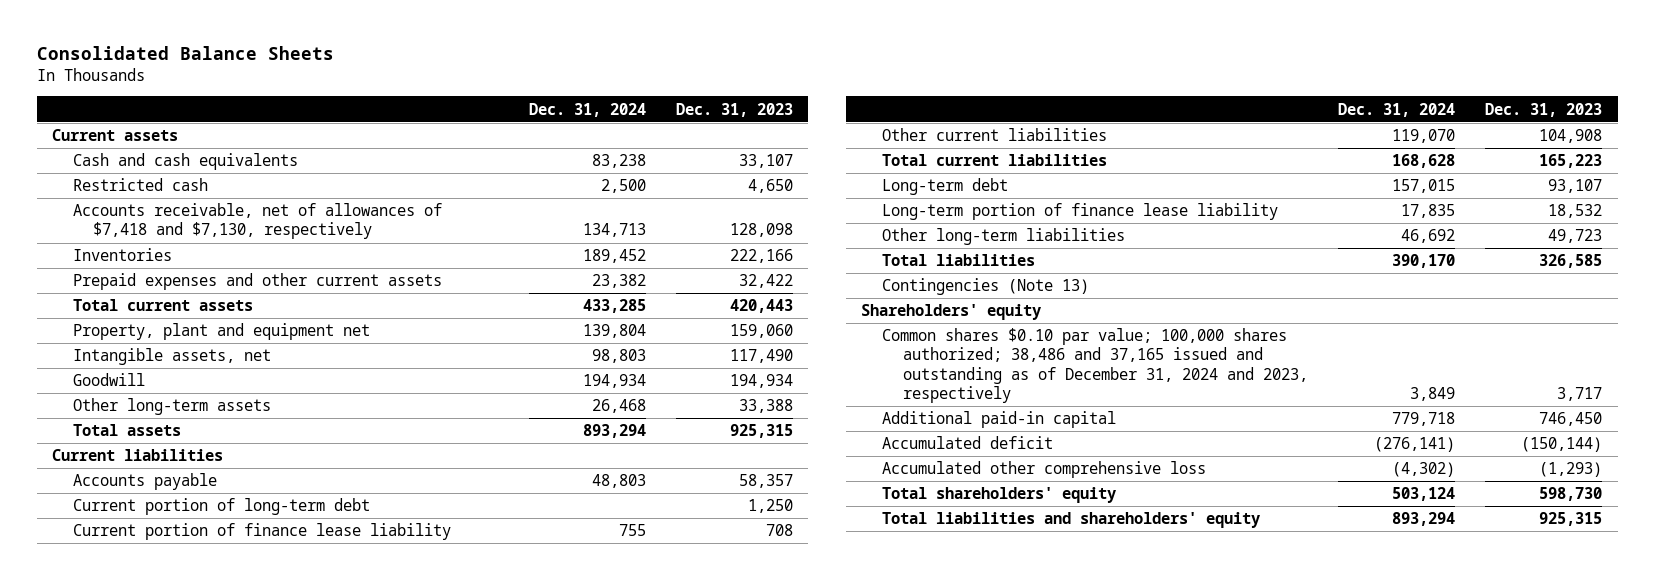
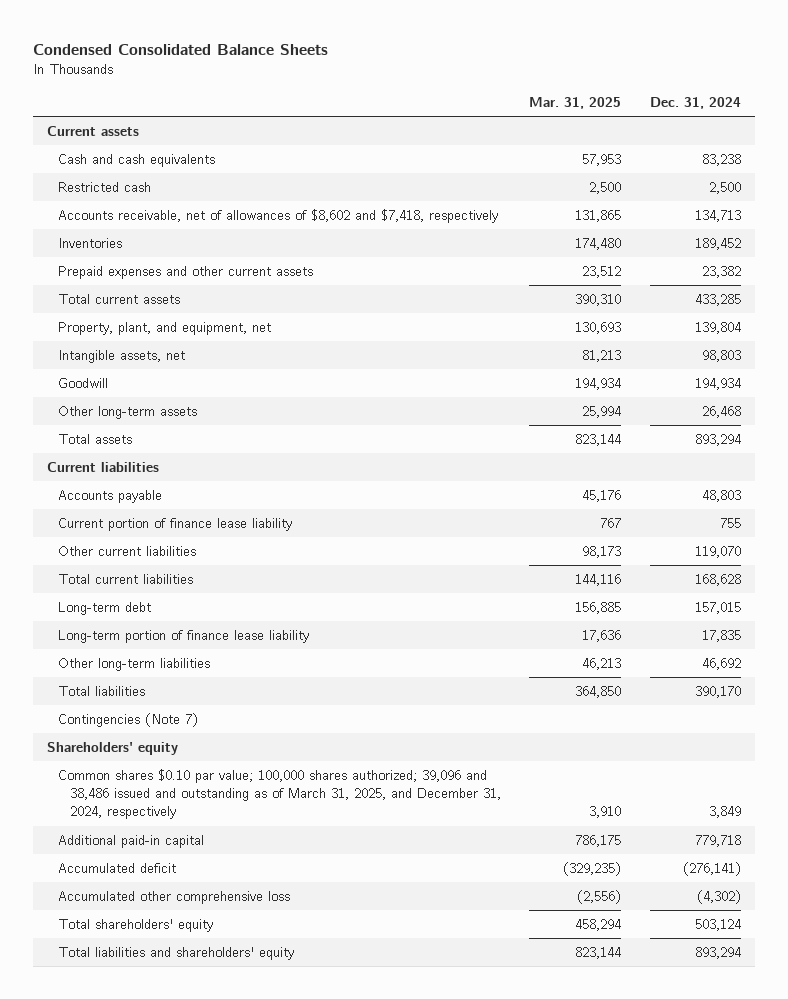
- Consolidated Balance Sheets
+ Condensed Consolidated Balance Sheets
- | Dec. 31, 2024 | Dec. 31, 2023
+ | Mar. 31, 2025 | Dec. 31, 2024
- Accounts receivable, net of allowances of $7,418 and $7,130, respectively | 134,713 | 128,098
+ Accounts receivable, net of allowances of $8,602 and $7,418, respectively | 131,865 | 134,713
- Property, plant and equipment net | 139,804 | 159,060
+ Property, plant, and equipment, net | 130,693 | 139,804
- Current portion of long-term debt | | 1,250
- Contingencies (Note 13)
+ Contingencies (Note 7)
- Common shares $0.10 par value; 100,000 shares authorized; 38,486 and 37,165 issued and outstanding as of December 31, 2024 and 2023, respectively | 3,849 | 3,717
+ Common shares $0.10 par value; 100,000 shares authorized; 39,096 and 38,486 issued and outstanding as of March 31, 2025, and December 31, 2024, respectively | 3,910 | 3,849

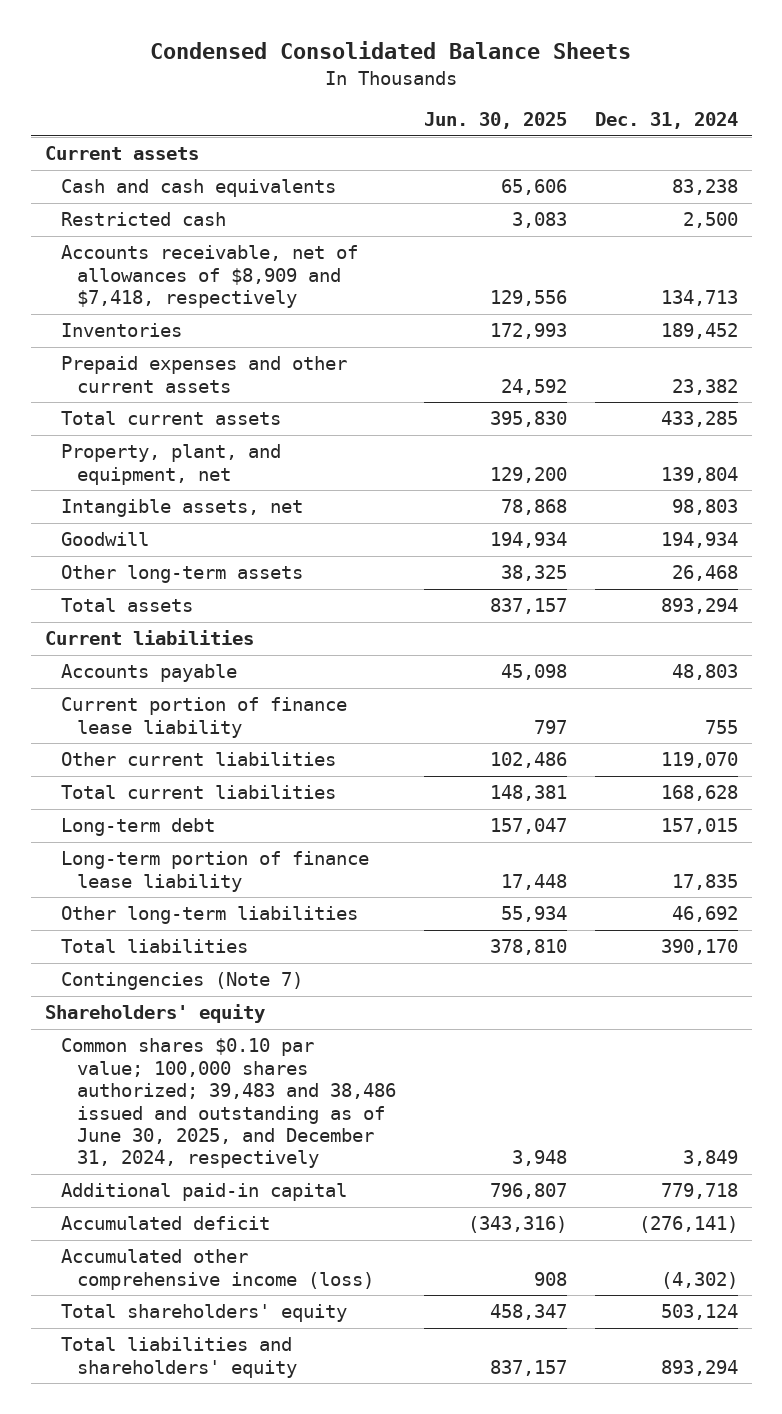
- | Mar. 31, 2025 | Dec. 31, 2024
+ | Jun. 30, 2025 | Dec. 31, 2024
- Accounts receivable, net of allowances of $8,602 and $7,418, respectively | 131,865 | 134,713
+ Accounts receivable, net of allowances of $8,909 and $7,418, respectively | 129,556 | 134,713
- Common shares $0.10 par value; 100,000 shares authorized; 39,096 and 38,486 issued and outstanding as of March 31, 2025, and December 31, 2024, respectively | 3,910 | 3,849
+ Common shares $0.10 par value; 100,000 shares authorized; 39,483 and 38,486 issued and outstanding as of June 30, 2025, and December 31, 2024, respectively | 3,948 | 3,849
- Accumulated other comprehensive loss | (2,556) | (4,302)
+ Accumulated other comprehensive income (loss) | 908 | (4,302)

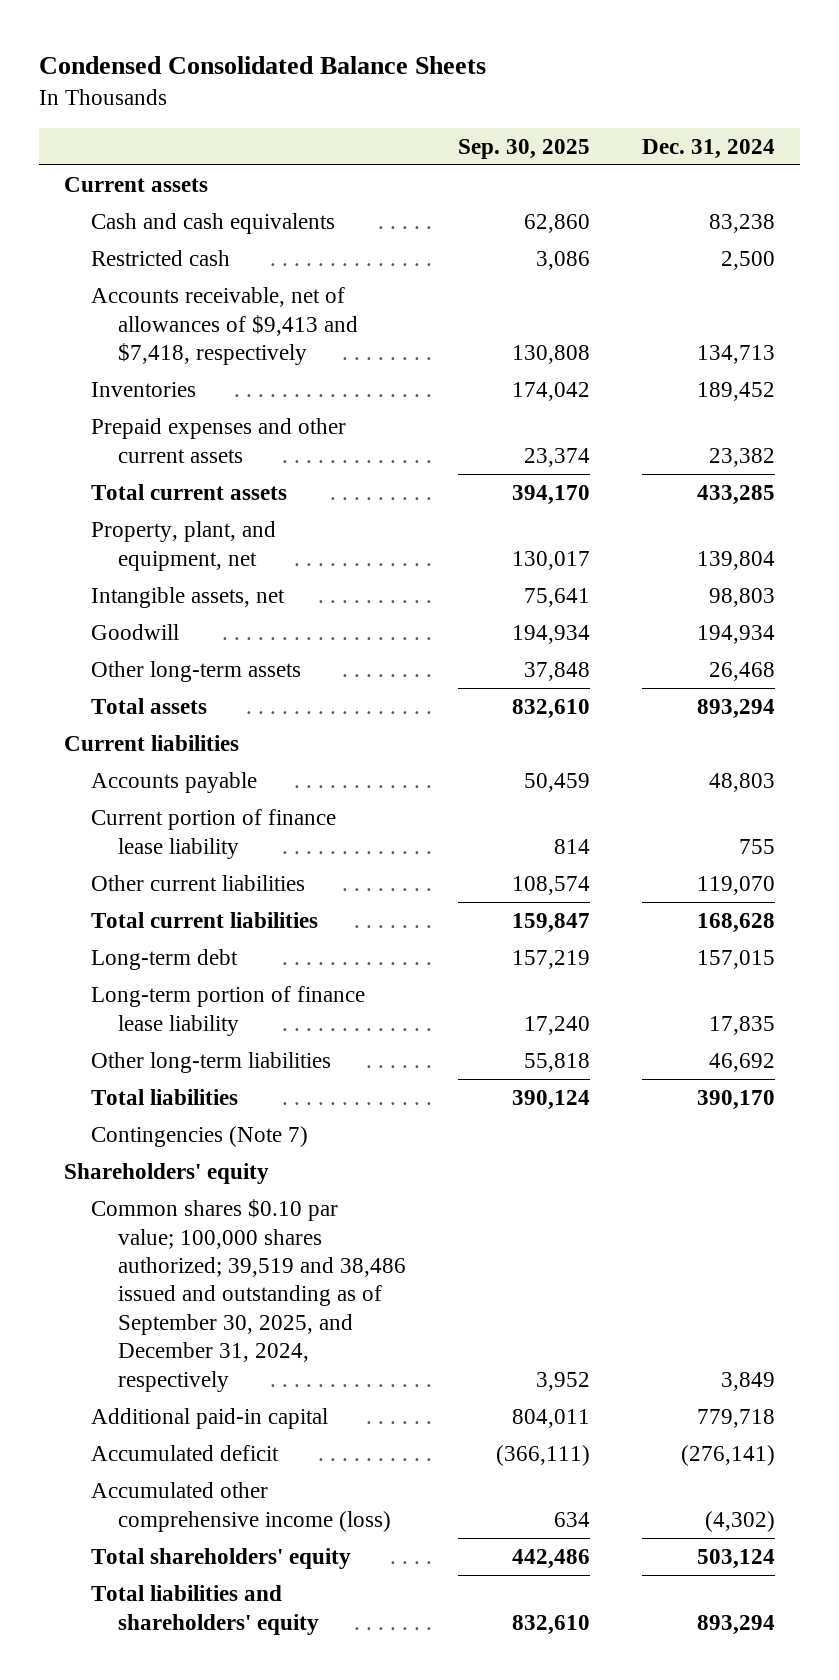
- | Jun. 30, 2025 | Dec. 31, 2024
+ | Sep. 30, 2025 | Dec. 31, 2024
- Accounts receivable, net of allowances of $8,909 and $7,418, respectively | 129,556 | 134,713
+ Accounts receivable, net of allowances of $9,413 and $7,418, respectively | 130,808 | 134,713
- Common shares $0.10 par value; 100,000 shares authorized; 39,483 and 38,486 issued and outstanding as of June 30, 2025, and December 31, 2024, respectively | 3,948 | 3,849
+ Common shares $0.10 par value; 100,000 shares authorized; 39,519 and 38,486 issued and outstanding as of September 30, 2025, and December 31, 2024, respectively | 3,952 | 3,849

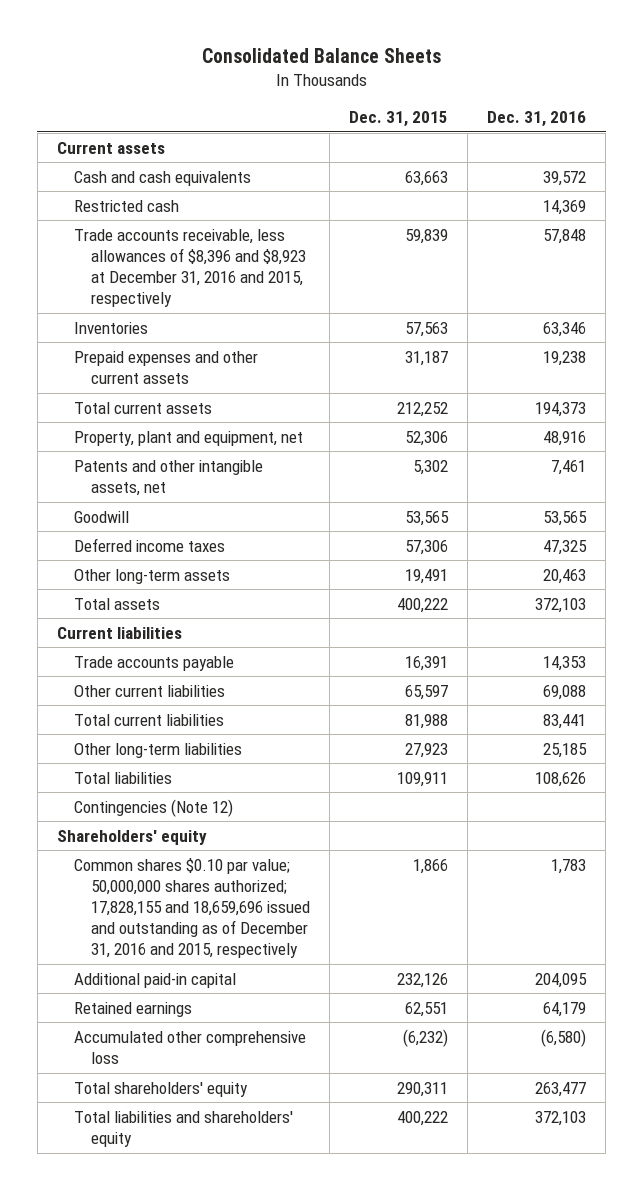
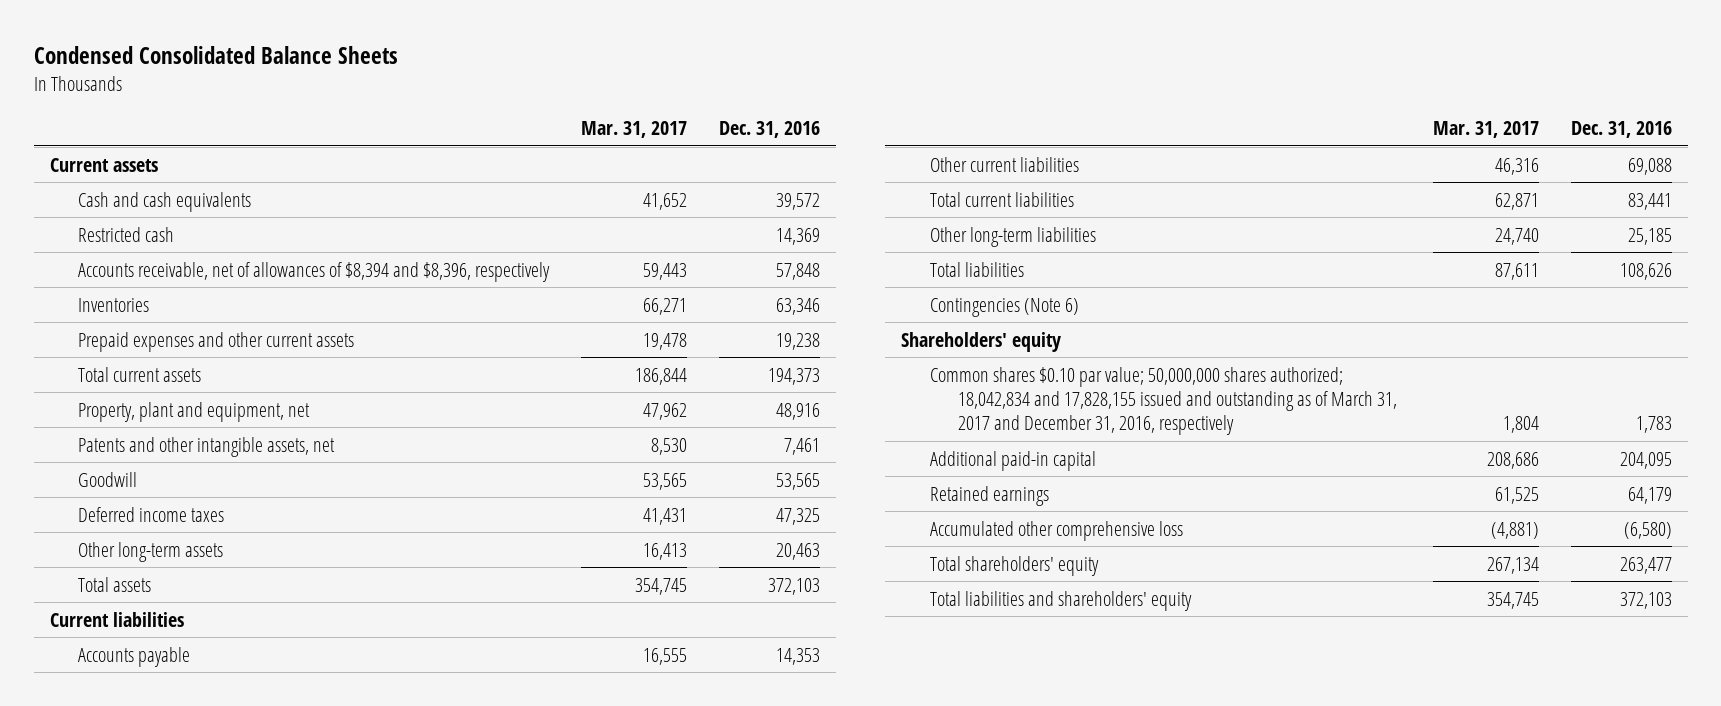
- Consolidated Balance Sheets
+ Condensed Consolidated Balance Sheets
- | Dec. 31, 2015 | Dec. 31, 2016
+ | Mar. 31, 2017 | Dec. 31, 2016
- Trade accounts receivable, less allowances of $8,396 and $8,923 at December 31, 2016 and 2015, respectively | 59,839 | 57,848
+ Accounts receivable, net of allowances of $8,394 and $8,396, respectively | 59,443 | 57,848
- Trade accounts payable | 16,391 | 14,353
+ Accounts payable | 16,555 | 14,353
- Contingencies (Note 12)
+ Contingencies (Note 6)
- Common shares $0.10 par value; 50,000,000 shares authorized; 17,828,155 and 18,659,696 issued and outstanding as of December 31, 2016 and 2015, respectively | 1,866 | 1,783
+ Common shares $0.10 par value; 50,000,000 shares authorized; 18,042,834 and 17,828,155 issued and outstanding as of March 31, 2017 and December 31, 2016, respectively | 1,804 | 1,783

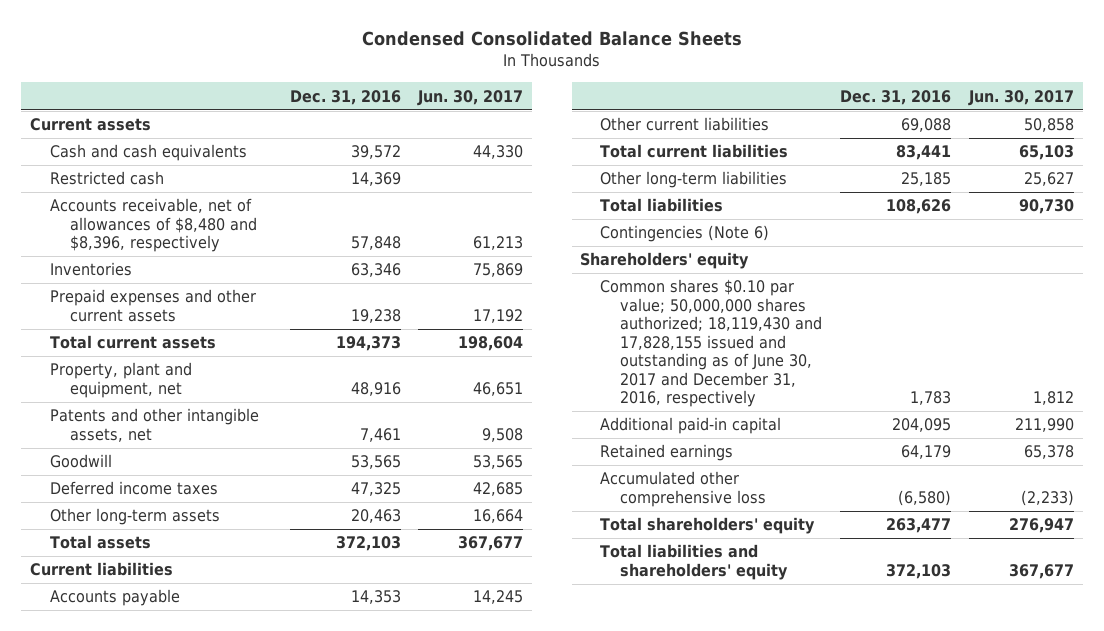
- | Mar. 31, 2017 | Dec. 31, 2016
+ | Dec. 31, 2016 | Jun. 30, 2017
- Accounts receivable, net of allowances of $8,394 and $8,396, respectively | 59,443 | 57,848
+ Accounts receivable, net of allowances of $8,480 and $8,396, respectively | 57,848 | 61,213
- Common shares $0.10 par value; 50,000,000 shares authorized; 18,042,834 and 17,828,155 issued and outstanding as of March 31, 2017 and December 31, 2016, respectively | 1,804 | 1,783
+ Common shares $0.10 par value; 50,000,000 shares authorized; 18,119,430 and 17,828,155 issued and outstanding as of June 30, 2017 and December 31, 2016, respectively | 1,783 | 1,812

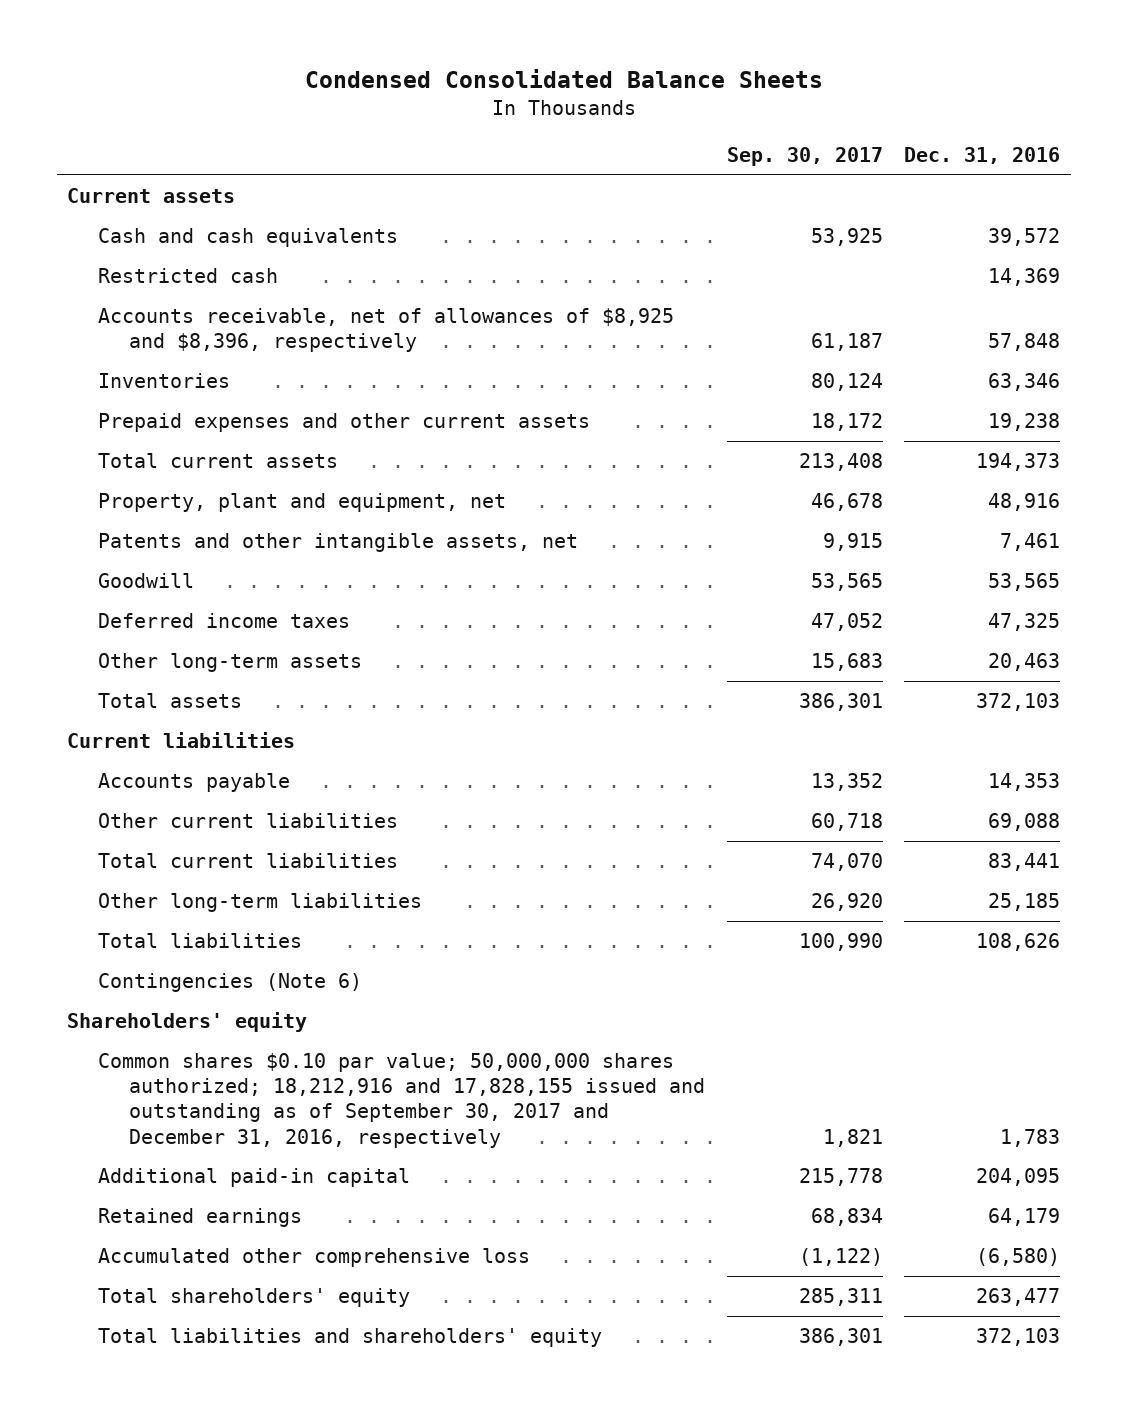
- | Dec. 31, 2016 | Jun. 30, 2017
+ | Sep. 30, 2017 | Dec. 31, 2016
- Accounts receivable, net of allowances of $8,480 and $8,396, respectively | 57,848 | 61,213
+ Accounts receivable, net of allowances of $8,925 and $8,396, respectively | 61,187 | 57,848
- Common shares $0.10 par value; 50,000,000 shares authorized; 18,119,430 and 17,828,155 issued and outstanding as of June 30, 2017 and December 31, 2016, respectively | 1,783 | 1,812
+ Common shares $0.10 par value; 50,000,000 shares authorized; 18,212,916 and 17,828,155 issued and outstanding as of September 30, 2017 and December 31, 2016, respectively | 1,821 | 1,783

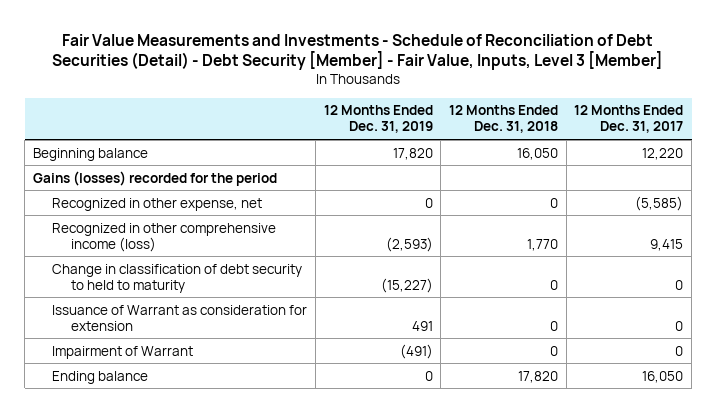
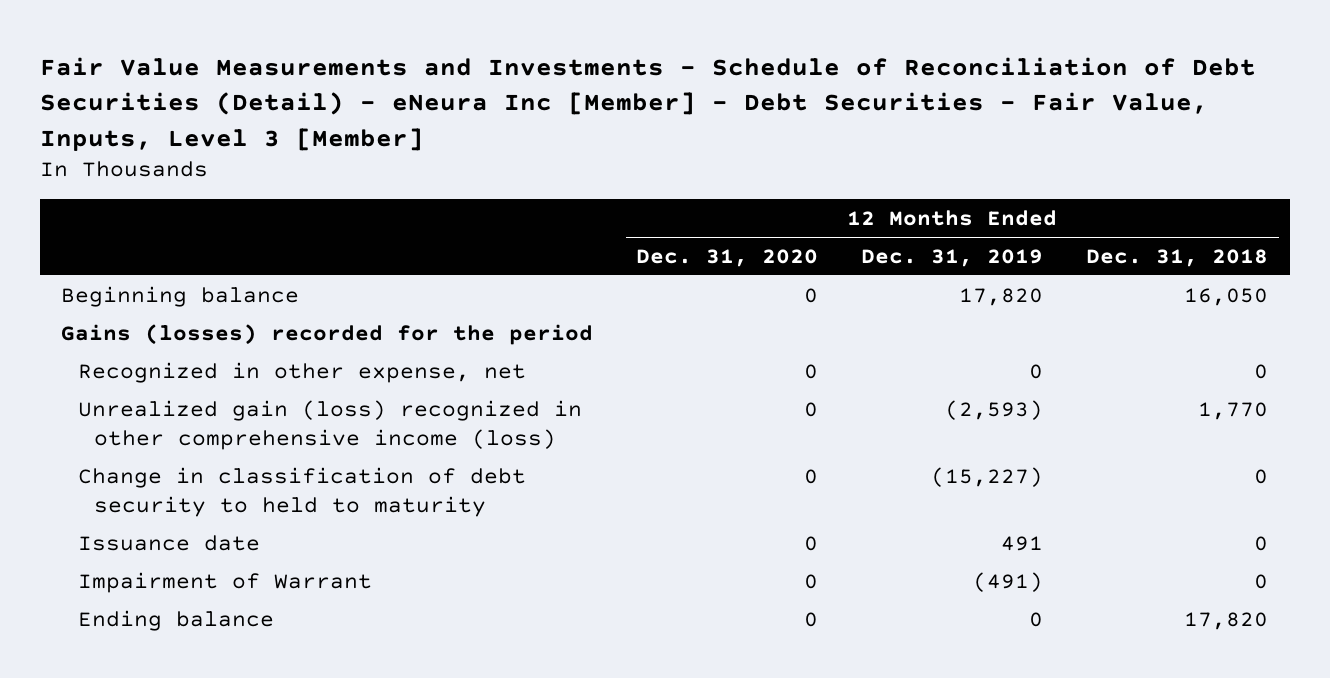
- Fair Value Measurements and Investments - Schedule of Reconciliation of Debt Securities (Detail) - Debt Security [Member] - Fair Value, Inputs, Level 3 [Member]
+ Fair Value Measurements and Investments - Schedule of Reconciliation of Debt Securities (Detail) - eNeura Inc [Member] - Debt Securities - Fair Value, Inputs, Level 3 [Member]
- | 12 Months Ended Dec. 31, 2019 | 12 Months Ended Dec. 31, 2018 | 12 Months Ended Dec. 31, 2017
+ | 12 Months Ended Dec. 31, 2020 | 12 Months Ended Dec. 31, 2019 | 12 Months Ended Dec. 31, 2018
- Recognized in other comprehensive income (loss) | (2,593) | 1,770 | 9,415
+ Unrealized gain (loss) recognized in other comprehensive income (loss) | 0 | (2,593) | 1,770
- Issuance of Warrant as consideration for extension | 491 | 0 | 0
+ Issuance date | 0 | 491 | 0

